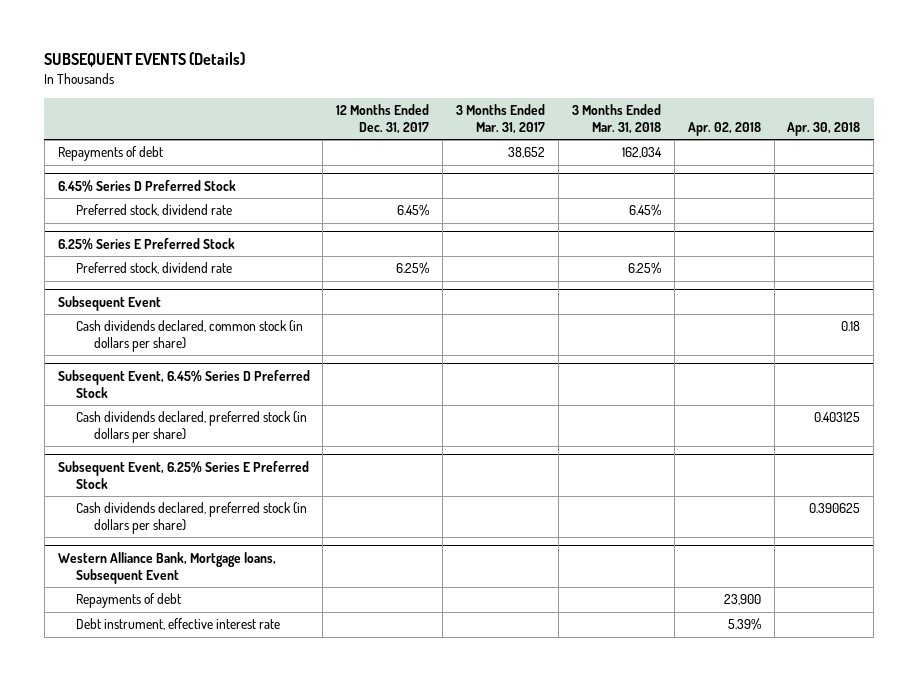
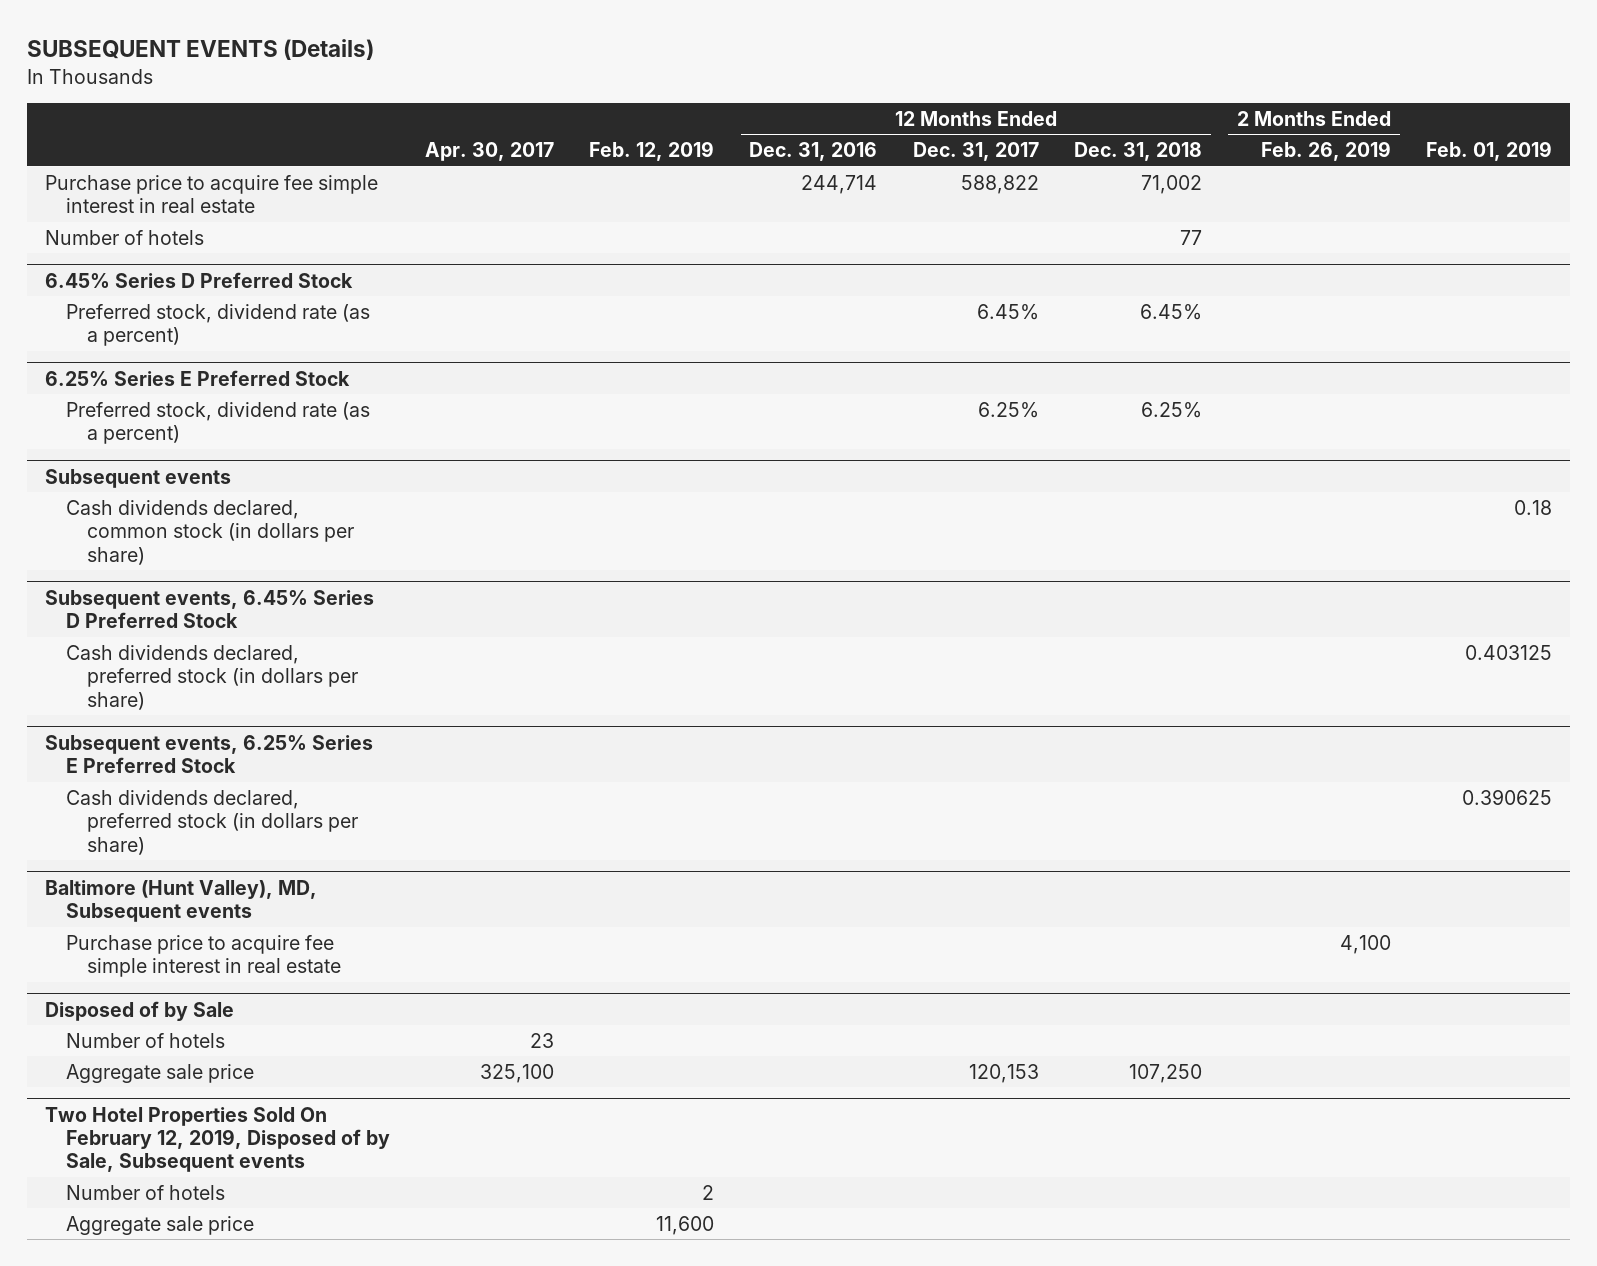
- | 12 Months Ended Dec. 31, 2017 | 3 Months Ended Mar. 31, 2017 | 3 Months Ended Mar. 31, 2018 | Apr. 02, 2018 | Apr. 30, 2018
+ | Apr. 30, 2017 | Feb. 12, 2019 | 12 Months Ended Dec. 31, 2016 | 12 Months Ended Dec. 31, 2017 | 12 Months Ended Dec. 31, 2018 | 2 Months Ended Feb. 26, 2019 | Feb. 01, 2019
- Repayments of debt | | 38,652 | 162,034 | |
+ Purchase price to acquire fee simple interest in real estate | | | 244,714 | 588,822 | 71,002 | |
+ Number of hotels | | | | | 77 | |
@ 6.45% Series D Preferred Stock
- Preferred stock, dividend rate | 6.45% | | 6.45% | |
+ Preferred stock, dividend rate (as a percent) | | | | 6.45% | 6.45% | |
@ 6.25% Series E Preferred Stock
- Preferred stock, dividend rate | 6.25% | | 6.25% | |
- Subsequent Event
@ 6.25% Series E Preferred Stock
+ Preferred stock, dividend rate (as a percent) | | | | 6.25% | 6.25% | |
+ Subsequent events
- Subsequent Event, 6.45% Series D Preferred Stock
+ Subsequent events, 6.45% Series D Preferred Stock
- Subsequent Event, 6.25% Series E Preferred Stock
+ Subsequent events, 6.25% Series E Preferred Stock
- Western Alliance Bank, Mortgage loans, Subsequent Event
- Repayments of debt | | | | 23,900 |
- Debt instrument, effective interest rate | | | | 5.39% |
+ Baltimore (Hunt Valley), MD, Subsequent events
+ Purchase price to acquire fee simple interest in real estate | | | | | | 4,100 |
+ Disposed of by Sale
+ Number of hotels | 23 | | | | | |
+ Aggregate sale price | 325,100 | | | 120,153 | 107,250 | |
+ Two Hotel Properties Sold On February 12, 2019, Disposed of by Sale, Subsequent events
+ Number of hotels | | 2 | | | | |
+ Aggregate sale price | | 11,600 | | | | |

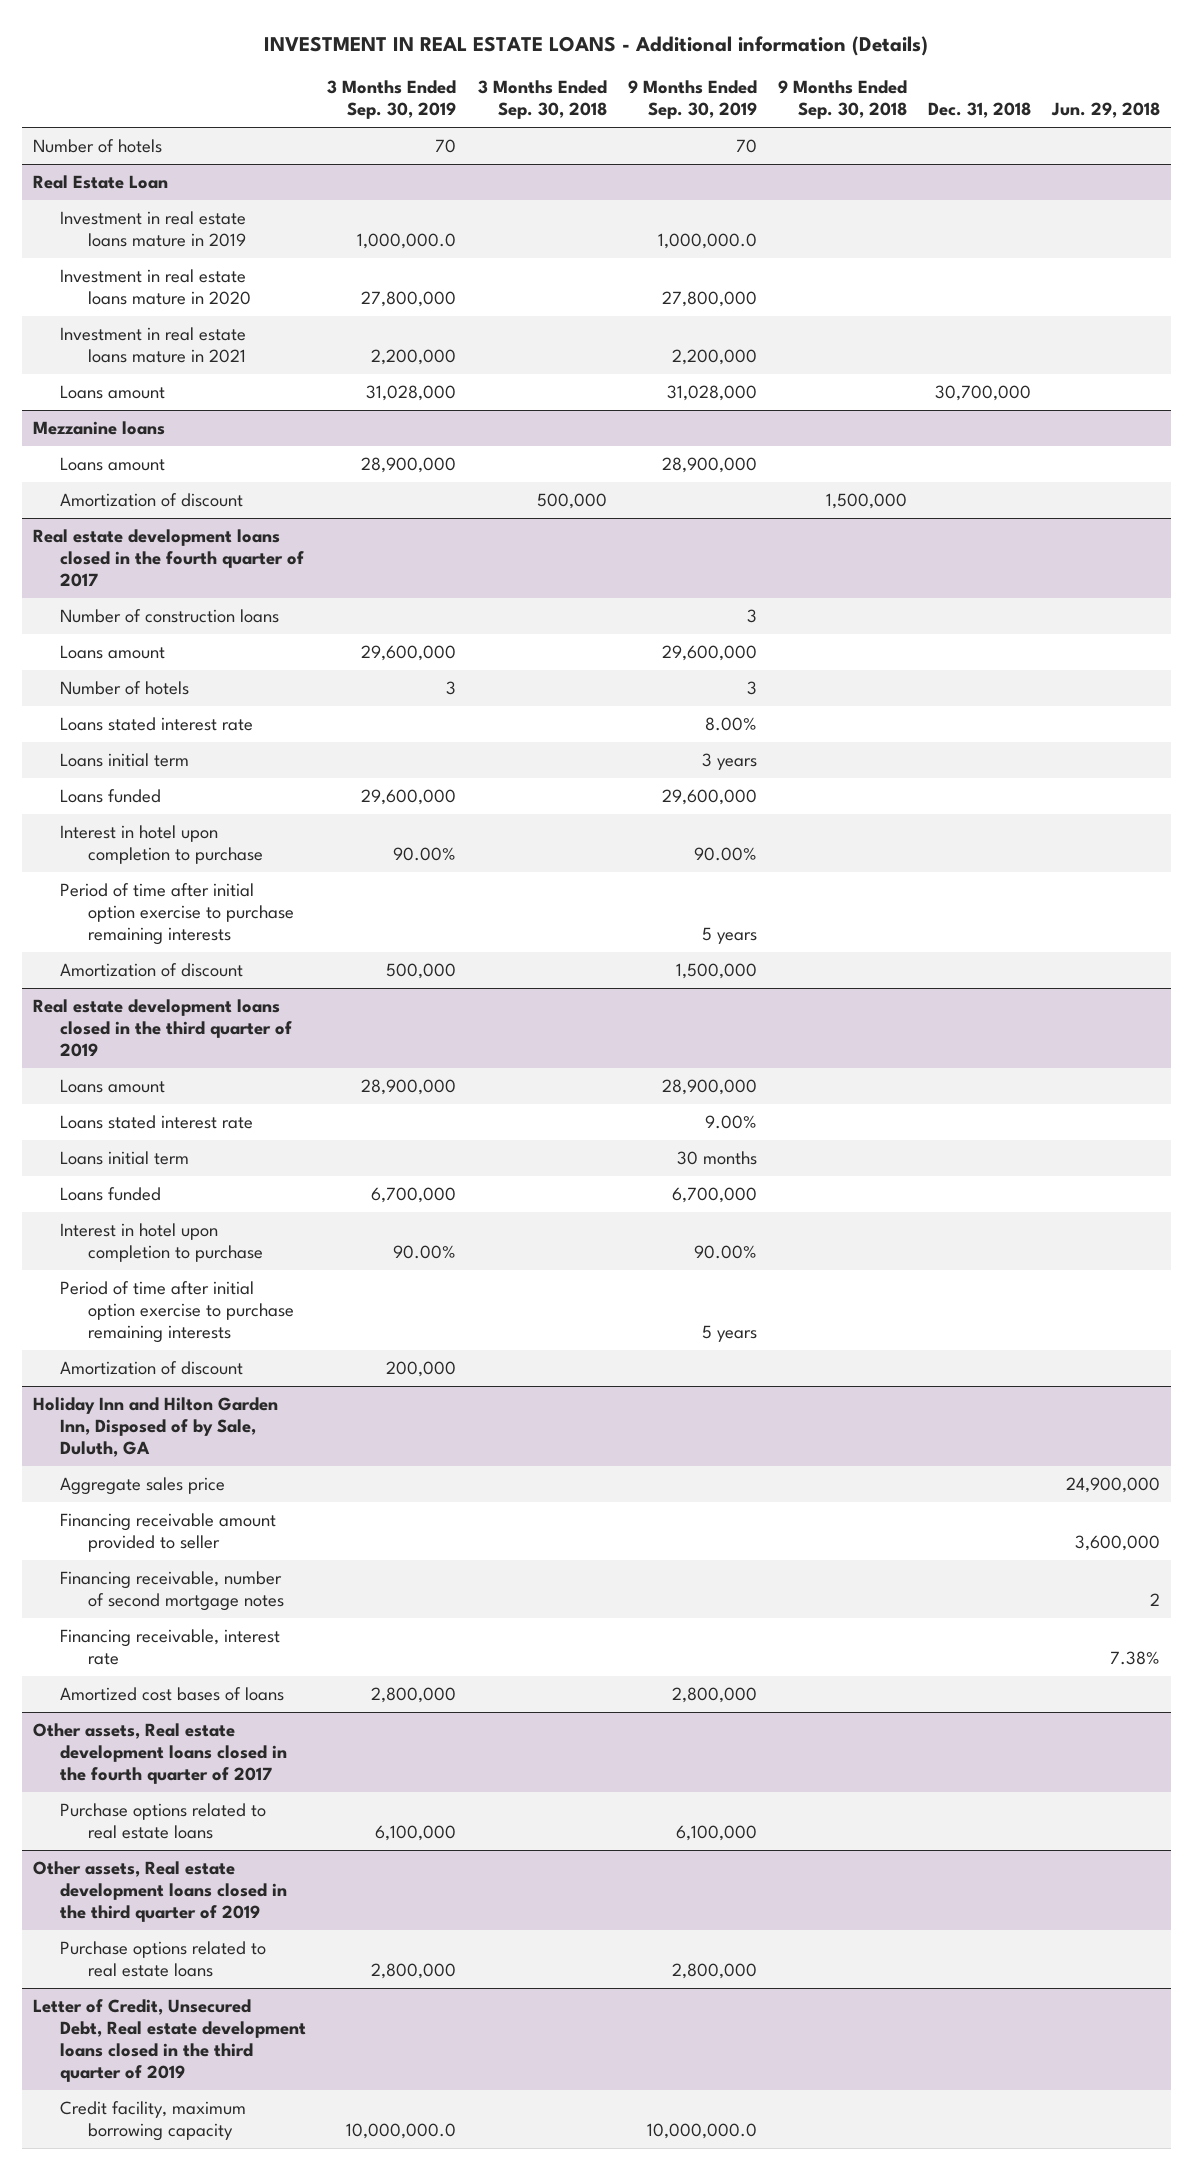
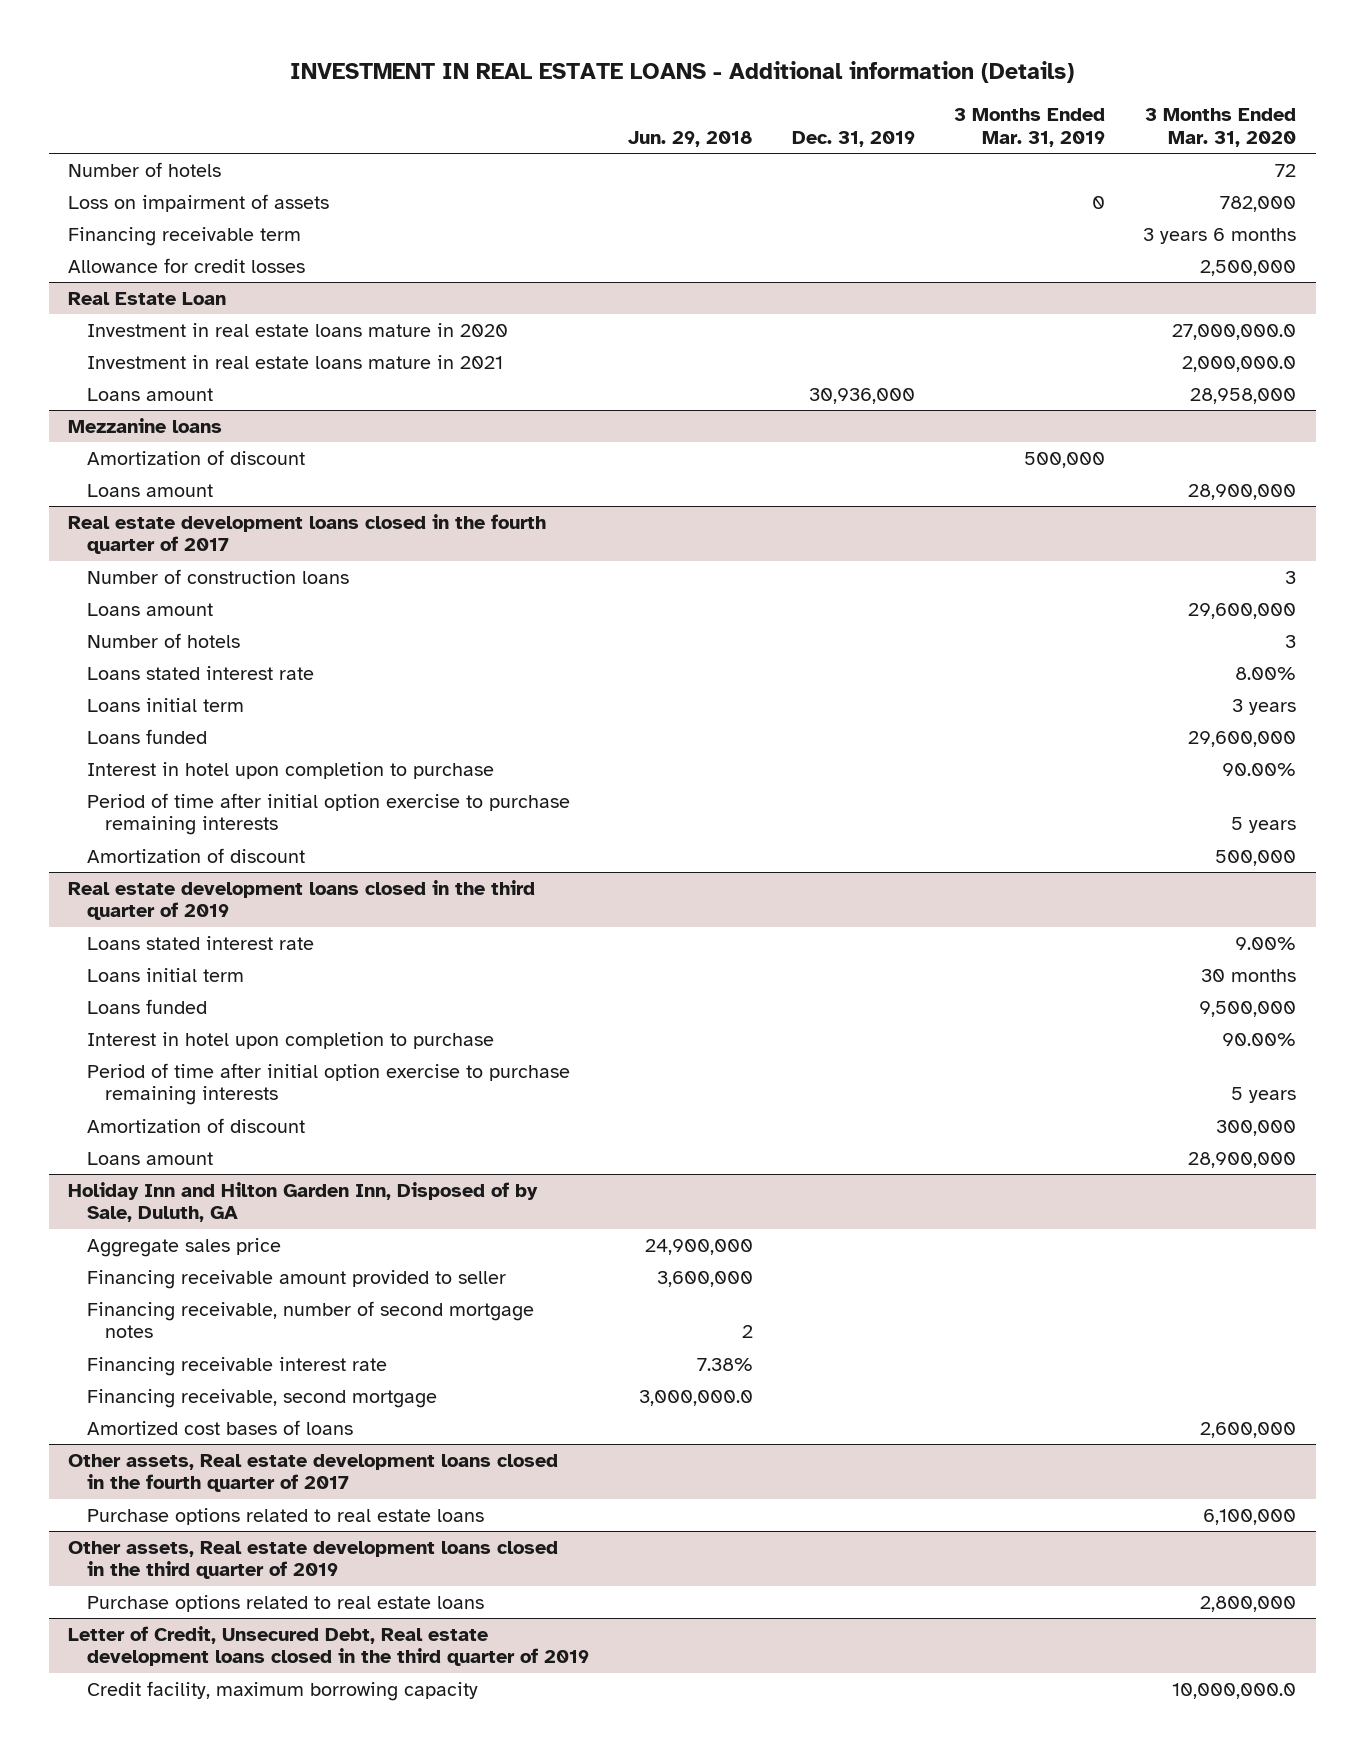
- | 3 Months Ended Sep. 30, 2019 | 3 Months Ended Sep. 30, 2018 | 9 Months Ended Sep. 30, 2019 | 9 Months Ended Sep. 30, 2018 | Dec. 31, 2018 | Jun. 29, 2018
+ | Jun. 29, 2018 | Dec. 31, 2019 | 3 Months Ended Mar. 31, 2019 | 3 Months Ended Mar. 31, 2020
+ Loss on impairment of assets | | | 0 | 782,000
+ Financing receivable term | | | | 3 years 6 months
+ Allowance for credit losses | | | | 2,500,000
@ Real Estate Loan
- Investment in real estate loans mature in 2019 | 1,000,000.0 | | 1,000,000.0 | | |
@ Mezzanine loans
moved down: Loans amount | | | | 28,900,000
@ Real estate development loans closed in the third quarter of 2019
moved down: Loans amount | | | | 28,900,000
@ Holiday Inn and Hilton Garden Inn, Disposed of by Sale, Duluth, GA
- Financing receivable, interest rate | | | | | | 7.38%
+ Financing receivable interest rate | 7.38% | | |
+ Financing receivable, second mortgage | 3,000,000.0 | | |

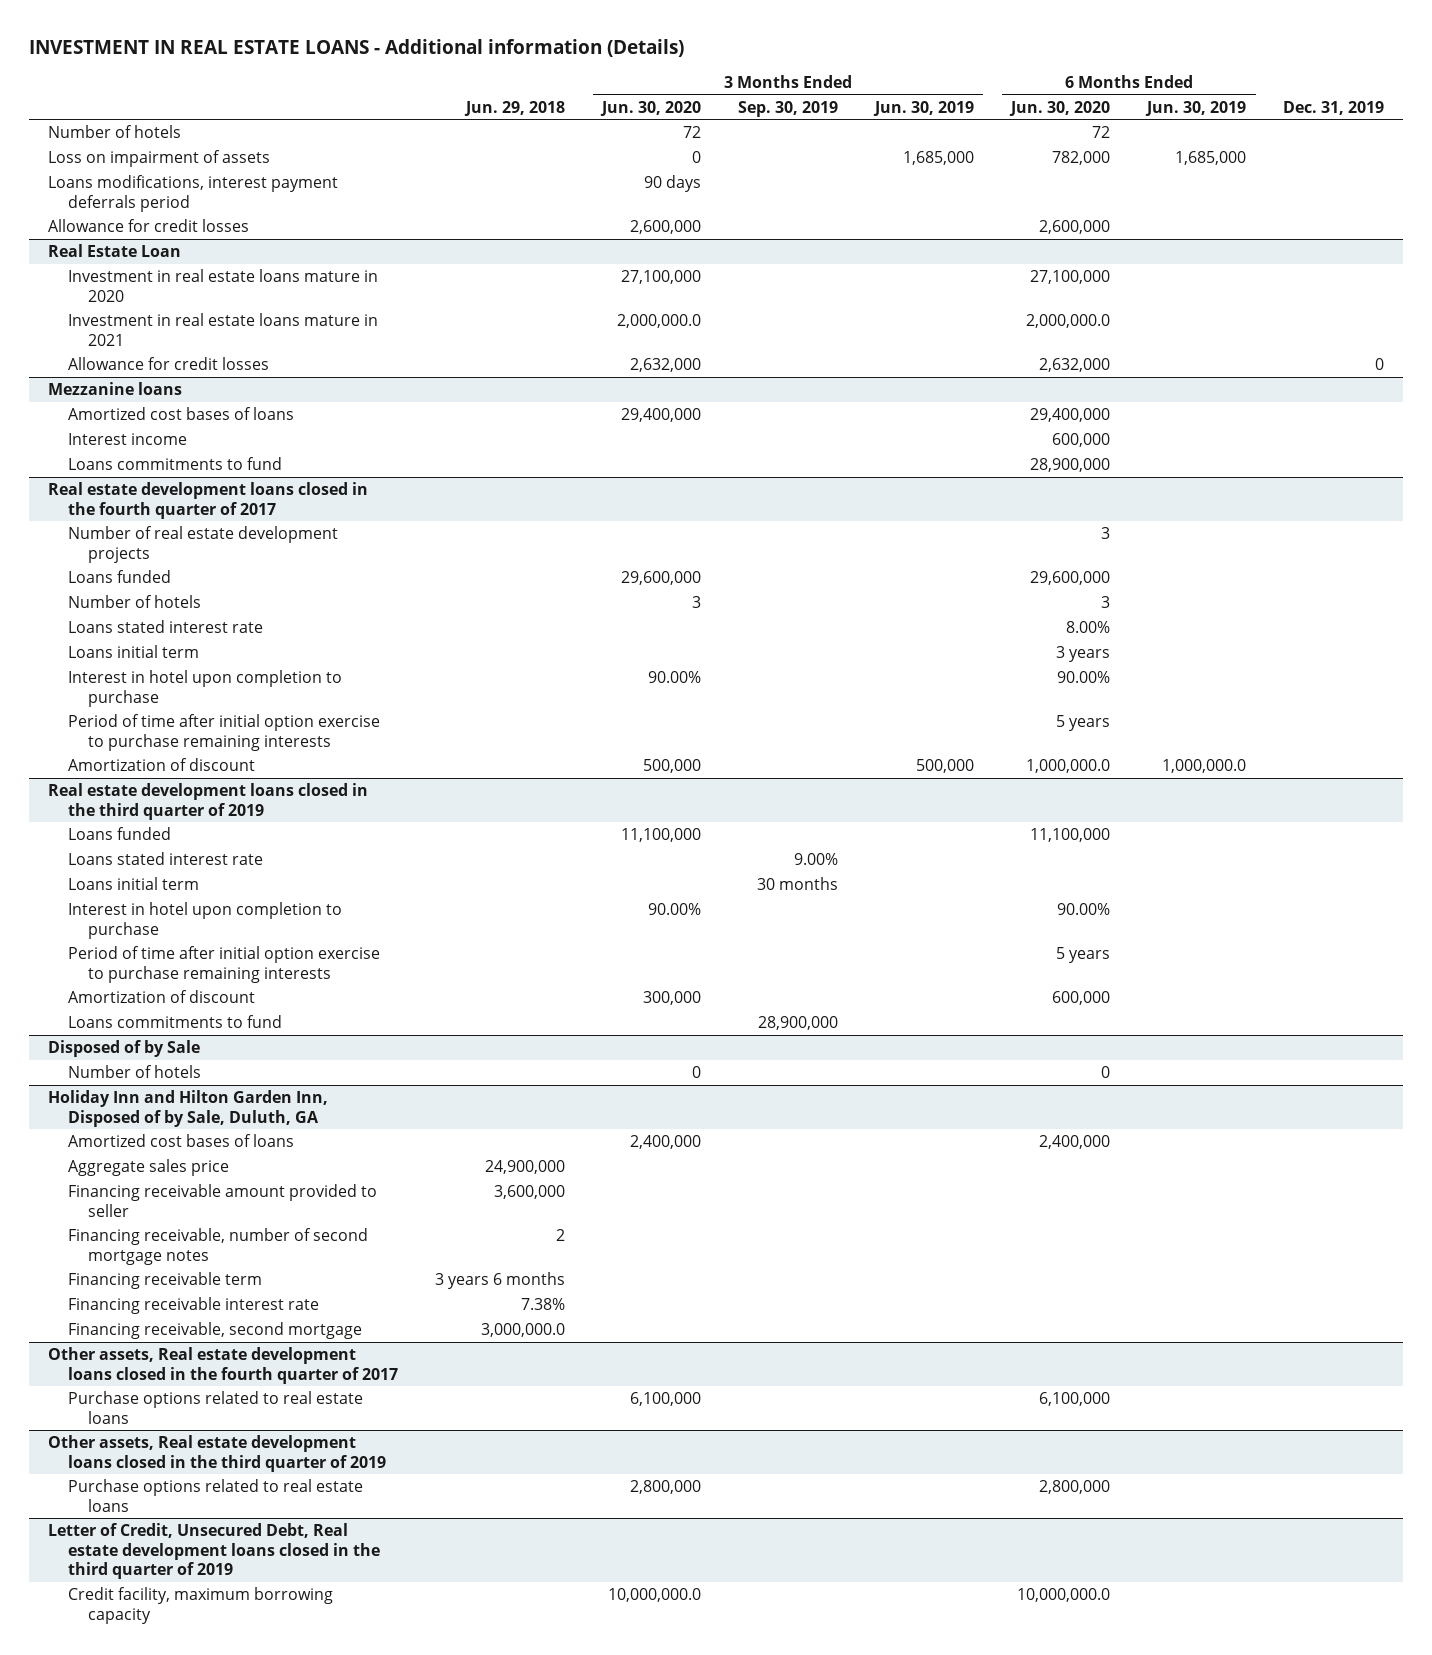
- | Jun. 29, 2018 | Dec. 31, 2019 | 3 Months Ended Mar. 31, 2019 | 3 Months Ended Mar. 31, 2020
+ | Jun. 29, 2018 | 3 Months Ended Jun. 30, 2020 | 3 Months Ended Sep. 30, 2019 | 3 Months Ended Jun. 30, 2019 | 6 Months Ended Jun. 30, 2020 | 6 Months Ended Jun. 30, 2019 | Dec. 31, 2019
- Financing receivable term | | | | 3 years 6 months
+ Loans modifications, interest payment deferrals period | | 90 days | | | | |
@ Real Estate Loan
- Loans amount | | 30,936,000 | | 28,958,000
+ Allowance for credit losses | | 2,632,000 | | | 2,632,000 | | 0
@ Mezzanine loans
- Amortization of discount | | | 500,000 |
- Loans amount | | | | 28,900,000
+ Amortized cost bases of loans | | 29,400,000 | | | 29,400,000 | |
+ Interest income | | | | | 600,000 | |
+ Loans commitments to fund | | | | | 28,900,000 | |
@ Real estate development loans closed in the fourth quarter of 2017
- Number of construction loans | | | | 3
- Loans amount | | | | 29,600,000
+ Number of real estate development projects | | | | | 3 | |
moved up: Loans funded | | 29,600,000 | | | 29,600,000 | |
@ Real estate development loans closed in the third quarter of 2019
moved up: Loans funded | | 11,100,000 | | | 11,100,000 | |
- Loans amount | | | | 28,900,000
+ Loans commitments to fund | | | 28,900,000 | | | |
+ Disposed of by Sale
+ Number of hotels | | 0 | | | 0 | |
@ Holiday Inn and Hilton Garden Inn, Disposed of by Sale, Duluth, GA
moved up: Amortized cost bases of loans | | 2,400,000 | | | 2,400,000 | |
+ Financing receivable term | 3 years 6 months | | | | | |

